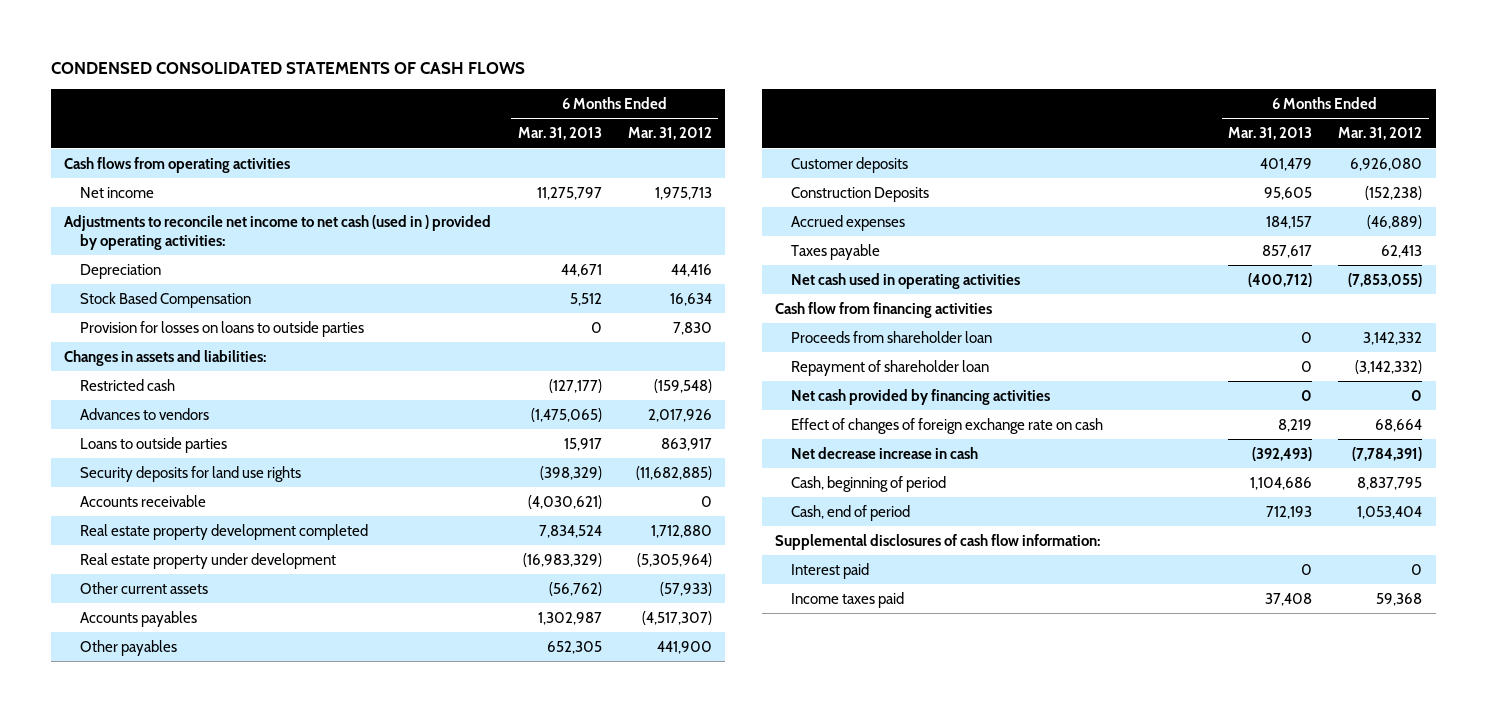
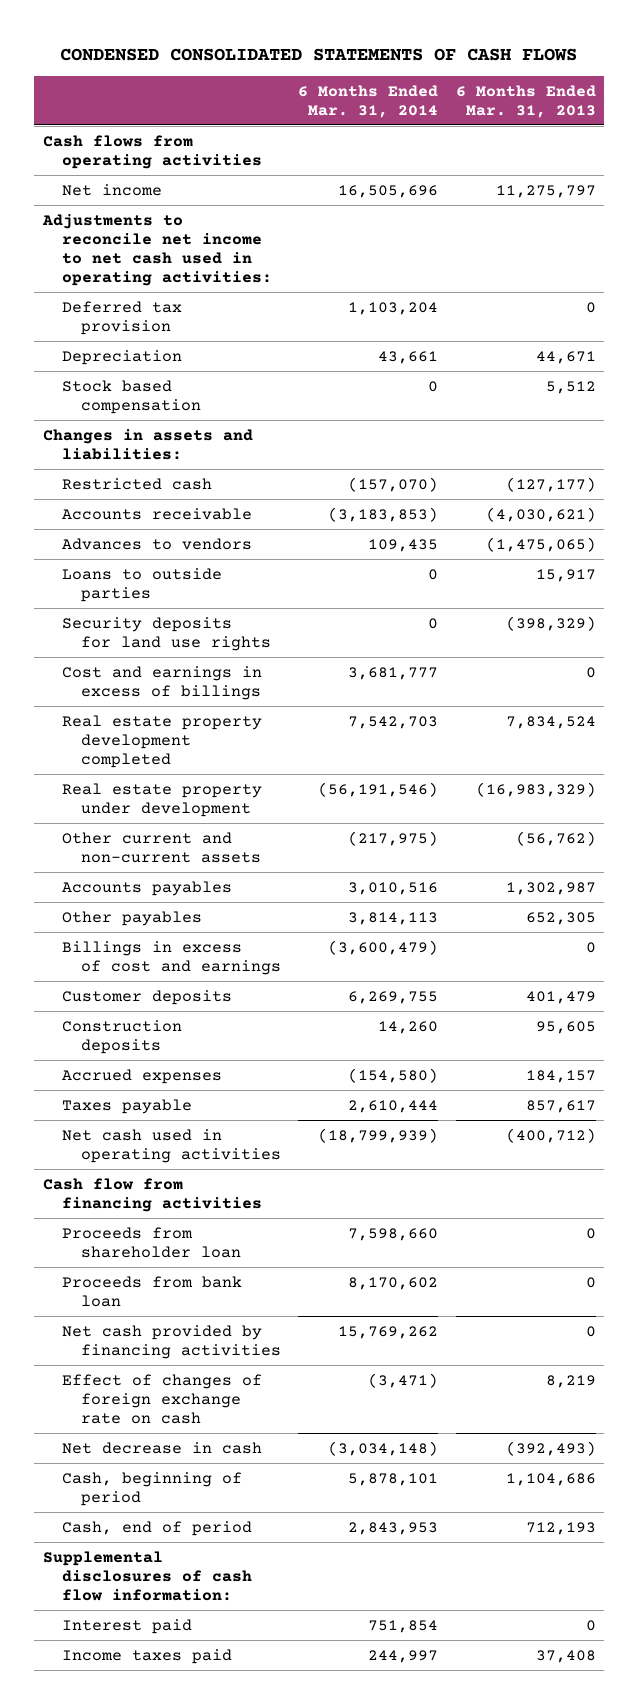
- | 6 Months Ended Mar. 31, 2013 | 6 Months Ended Mar. 31, 2012
+ | 6 Months Ended Mar. 31, 2014 | 6 Months Ended Mar. 31, 2013
- Adjustments to reconcile net income to net cash (used in ) provided by operating activities:
+ Adjustments to reconcile net income to net cash used in operating activities:
+ Deferred tax provision | 1,103,204 | 0
- Stock Based Compensation | 5,512 | 16,634
- Provision for losses on loans to outside parties | 0 | 7,830
+ Stock based compensation | 0 | 5,512
moved up: Accounts receivable | (3,183,853) | (4,030,621)
+ Cost and earnings in excess of billings | 3,681,777 | 0
- Other current assets | (56,762) | (57,933)
+ Other current and non-current assets | (217,975) | (56,762)
+ Billings in excess of cost and earnings | (3,600,479) | 0
- Construction Deposits | 95,605 | (152,238)
+ Construction deposits | 14,260 | 95,605
- Repayment of shareholder loan | 0 | (3,142,332)
+ Proceeds from bank loan | 8,170,602 | 0
- Net decrease increase in cash | (392,493) | (7,784,391)
+ Net decrease in cash | (3,034,148) | (392,493)

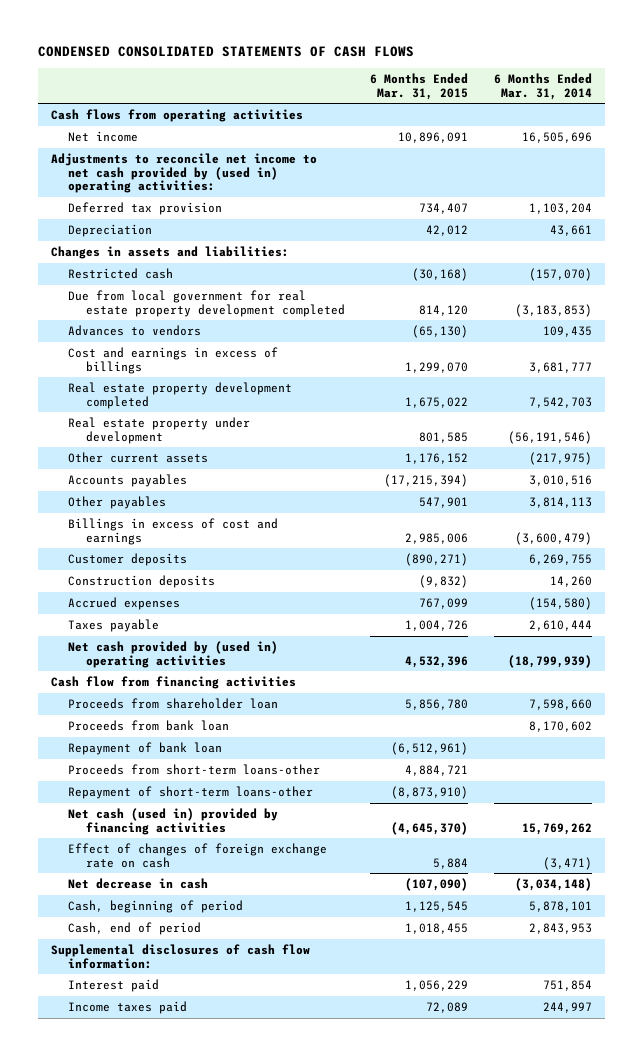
- | 6 Months Ended Mar. 31, 2014 | 6 Months Ended Mar. 31, 2013
+ | 6 Months Ended Mar. 31, 2015 | 6 Months Ended Mar. 31, 2014
- Adjustments to reconcile net income to net cash used in operating activities:
+ Adjustments to reconcile net income to net cash provided by (used in) operating activities:
- Stock based compensation | 0 | 5,512
- Accounts receivable | (3,183,853) | (4,030,621)
+ Due from local government for real estate property development completed | 814,120 | (3,183,853)
- Loans to outside parties | 0 | 15,917
- Security deposits for land use rights | 0 | (398,329)
- Other current and non-current assets | (217,975) | (56,762)
+ Other current assets | 1,176,152 | (217,975)
- Net cash used in operating activities | (18,799,939) | (400,712)
+ Net cash provided by (used in) operating activities | 4,532,396 | (18,799,939)
- Net cash provided by financing activities | 15,769,262 | 0
+ Repayment of bank loan | (6,512,961) |
+ Proceeds from short-term loans-other | 4,884,721 |
+ Repayment of short-term loans-other | (8,873,910) |
+ Net cash (used in) provided by financing activities | (4,645,370) | 15,769,262

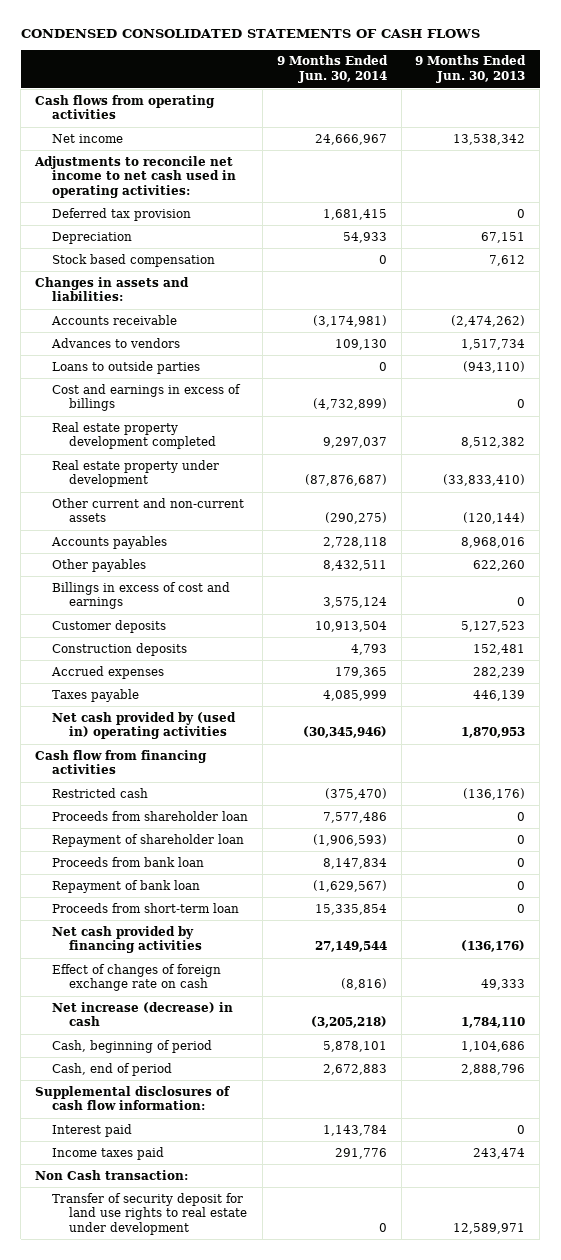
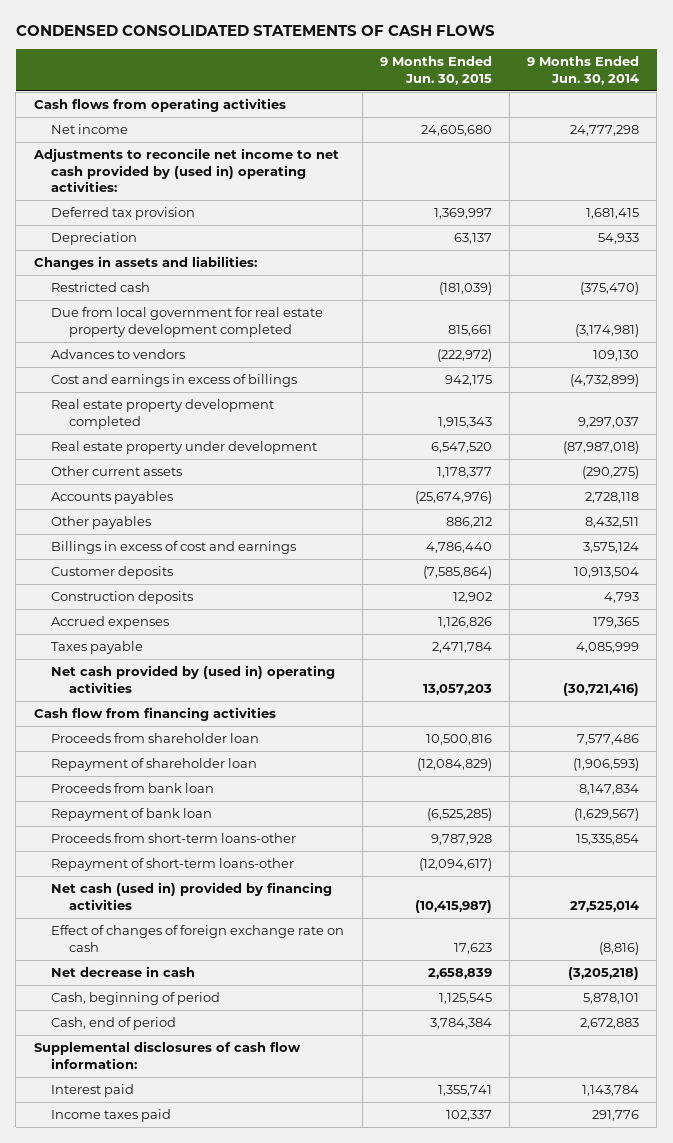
- | 9 Months Ended Jun. 30, 2014 | 9 Months Ended Jun. 30, 2013
+ | 9 Months Ended Jun. 30, 2015 | 9 Months Ended Jun. 30, 2014
- Net income | 24,666,967 | 13,538,342
- Adjustments to reconcile net income to net cash used in operating activities:
+ Net income | 24,605,680 | 24,777,298
+ Adjustments to reconcile net income to net cash provided by (used in) operating activities:
- Stock based compensation | 0 | 7,612
- Accounts receivable | (3,174,981) | (2,474,262)
moved up: Restricted cash | (181,039) | (375,470)
+ Due from local government for real estate property development completed | 815,661 | (3,174,981)
- Loans to outside parties | 0 | (943,110)
- Real estate property under development | (87,876,687) | (33,833,410)
- Other current and non-current assets | (290,275) | (120,144)
+ Real estate property under development | 6,547,520 | (87,987,018)
+ Other current assets | 1,178,377 | (290,275)
- Net cash provided by (used in) operating activities | (30,345,946) | 1,870,953
+ Net cash provided by (used in) operating activities | 13,057,203 | (30,721,416)
- Proceeds from short-term loan | 15,335,854 | 0
- Net cash provided by financing activities | 27,149,544 | (136,176)
+ Proceeds from short-term loans-other | 9,787,928 | 15,335,854
+ Repayment of short-term loans-other | (12,094,617) |
+ Net cash (used in) provided by financing activities | (10,415,987) | 27,525,014
- Net increase (decrease) in cash | (3,205,218) | 1,784,110
+ Net decrease in cash | 2,658,839 | (3,205,218)
- Non Cash transaction:
- Transfer of security deposit for land use rights to real estate under development | 0 | 12,589,971

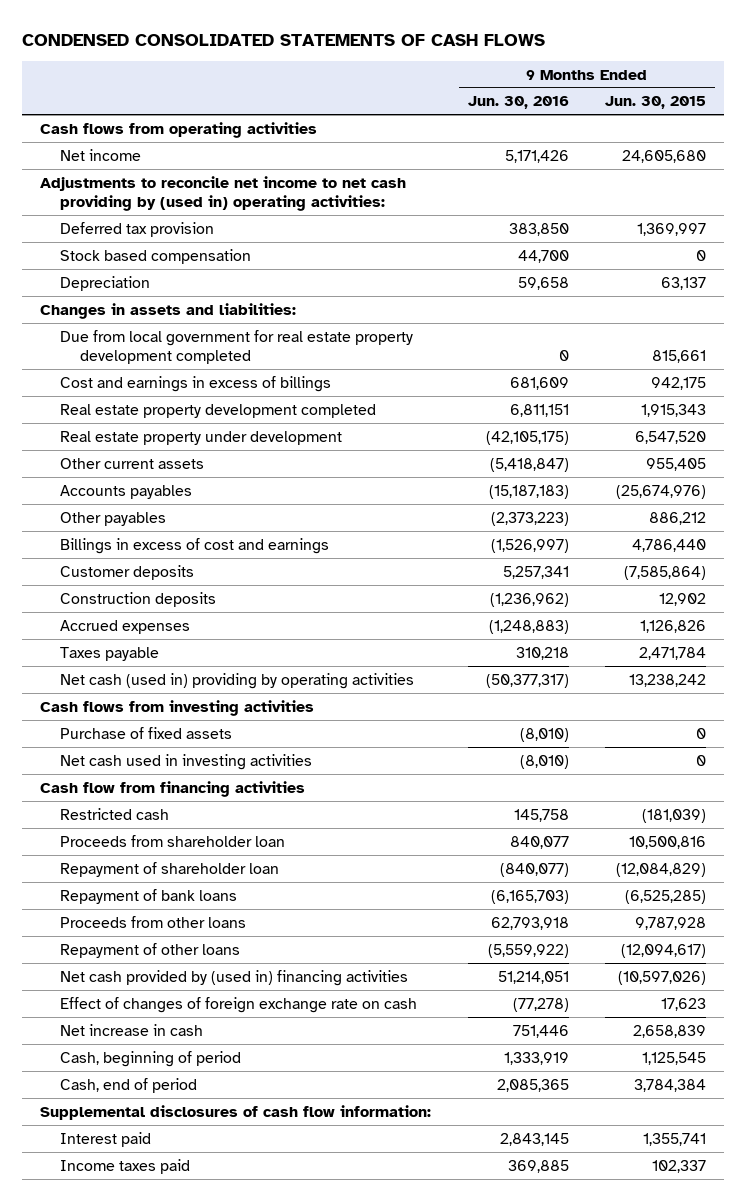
- | 9 Months Ended Jun. 30, 2015 | 9 Months Ended Jun. 30, 2014
+ | 9 Months Ended Jun. 30, 2016 | 9 Months Ended Jun. 30, 2015
- Adjustments to reconcile net income to net cash provided by (used in) operating activities:
+ Adjustments to reconcile net income to net cash providing by (used in) operating activities:
+ Stock based compensation | 44,700 | 0
- Advances to vendors | (222,972) | 109,130
- Other current assets | 1,178,377 | (290,275)
+ Other current assets | (5,418,847) | 955,405
- Net cash provided by (used in) operating activities | 13,057,203 | (30,721,416)
+ Net cash (used in) providing by operating activities | (50,377,317) | 13,238,242
+ Cash flows from investing activities
+ Purchase of fixed assets | (8,010) | 0
+ Net cash used in investing activities | (8,010) | 0
moved down: Restricted cash | 145,758 | (181,039)
- Proceeds from bank loan | | 8,147,834
- Repayment of bank loan | (6,525,285) | (1,629,567)
- Proceeds from short-term loans-other | 9,787,928 | 15,335,854
- Repayment of short-term loans-other | (12,094,617) |
- Net cash (used in) provided by financing activities | (10,415,987) | 27,525,014
+ Repayment of bank loans | (6,165,703) | (6,525,285)
+ Proceeds from other loans | 62,793,918 | 9,787,928
+ Repayment of other loans | (5,559,922) | (12,094,617)
+ Net cash provided by (used in) financing activities | 51,214,051 | (10,597,026)
- Net decrease in cash | 2,658,839 | (3,205,218)
+ Net increase in cash | 751,446 | 2,658,839

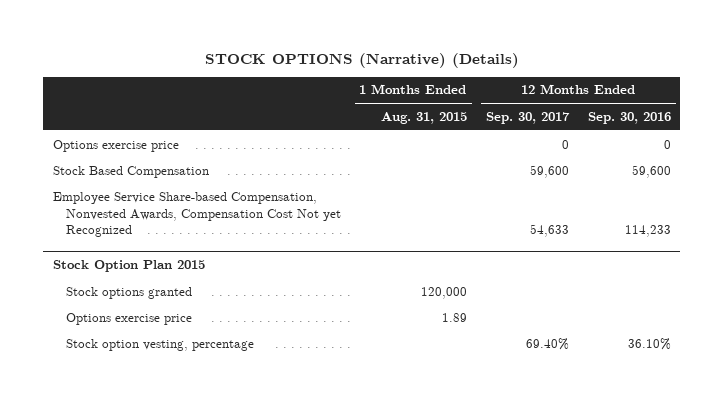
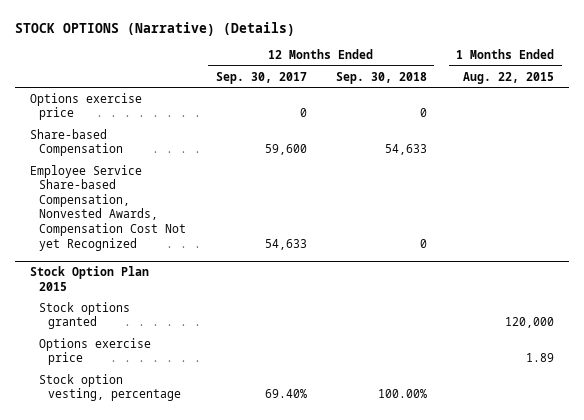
- | 1 Months Ended Aug. 31, 2015 | 12 Months Ended Sep. 30, 2017 | 12 Months Ended Sep. 30, 2016
+ | 12 Months Ended Sep. 30, 2017 | 12 Months Ended Sep. 30, 2018 | 1 Months Ended Aug. 22, 2015
- Stock Based Compensation | | 59,600 | 59,600
+ Share-based Compensation | 59,600 | 54,633 |

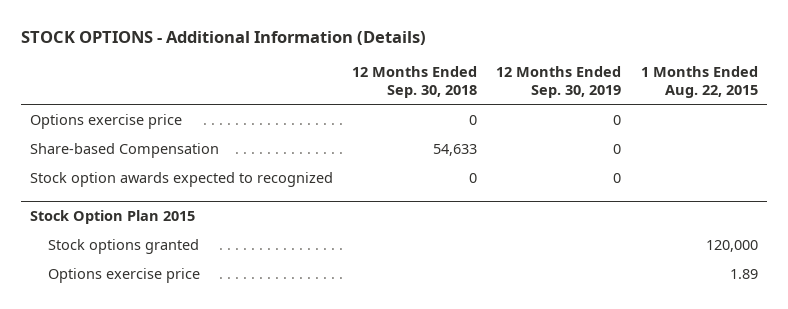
- STOCK OPTIONS (Narrative) (Details)
+ STOCK OPTIONS - Additional Information (Details)
- | 12 Months Ended Sep. 30, 2017 | 12 Months Ended Sep. 30, 2018 | 1 Months Ended Aug. 22, 2015
+ | 12 Months Ended Sep. 30, 2018 | 12 Months Ended Sep. 30, 2019 | 1 Months Ended Aug. 22, 2015
- Employee Service Share-based Compensation, Nonvested Awards, Compensation Cost Not yet Recognized | 54,633 | 0 |
+ Stock option awards expected to recognized | 0 | 0 |
@ Stock Option Plan 2015
- Stock option vesting, percentage | 69.40% | 100.00% |

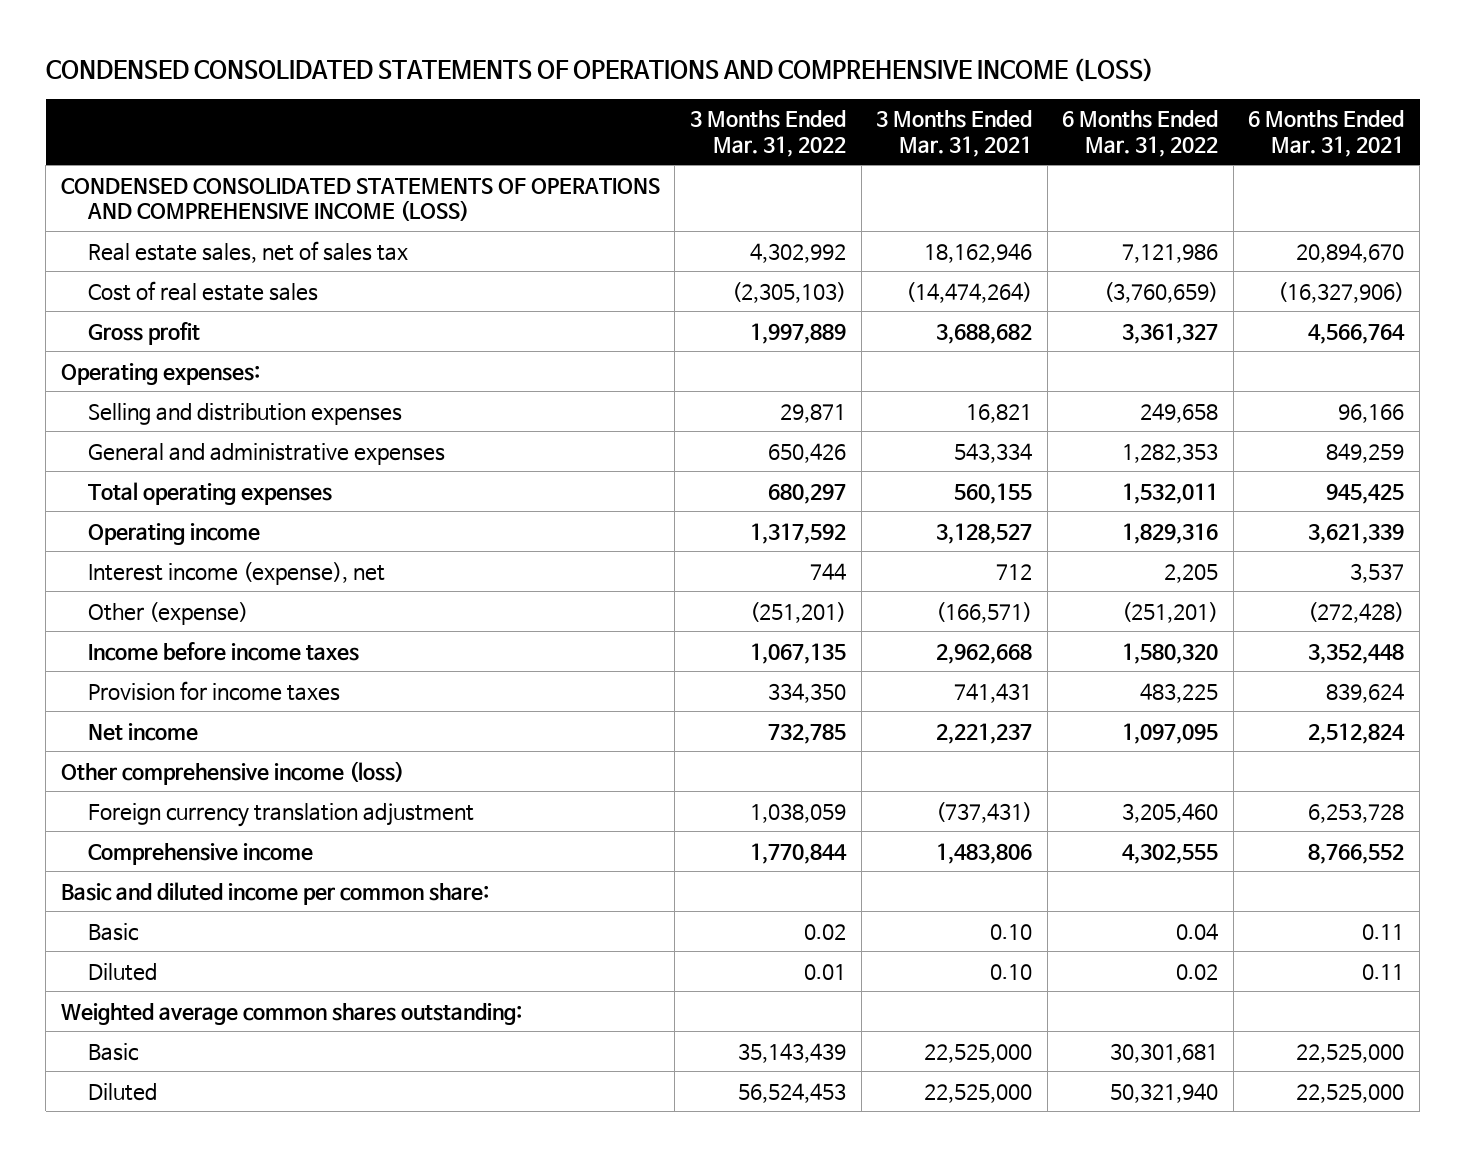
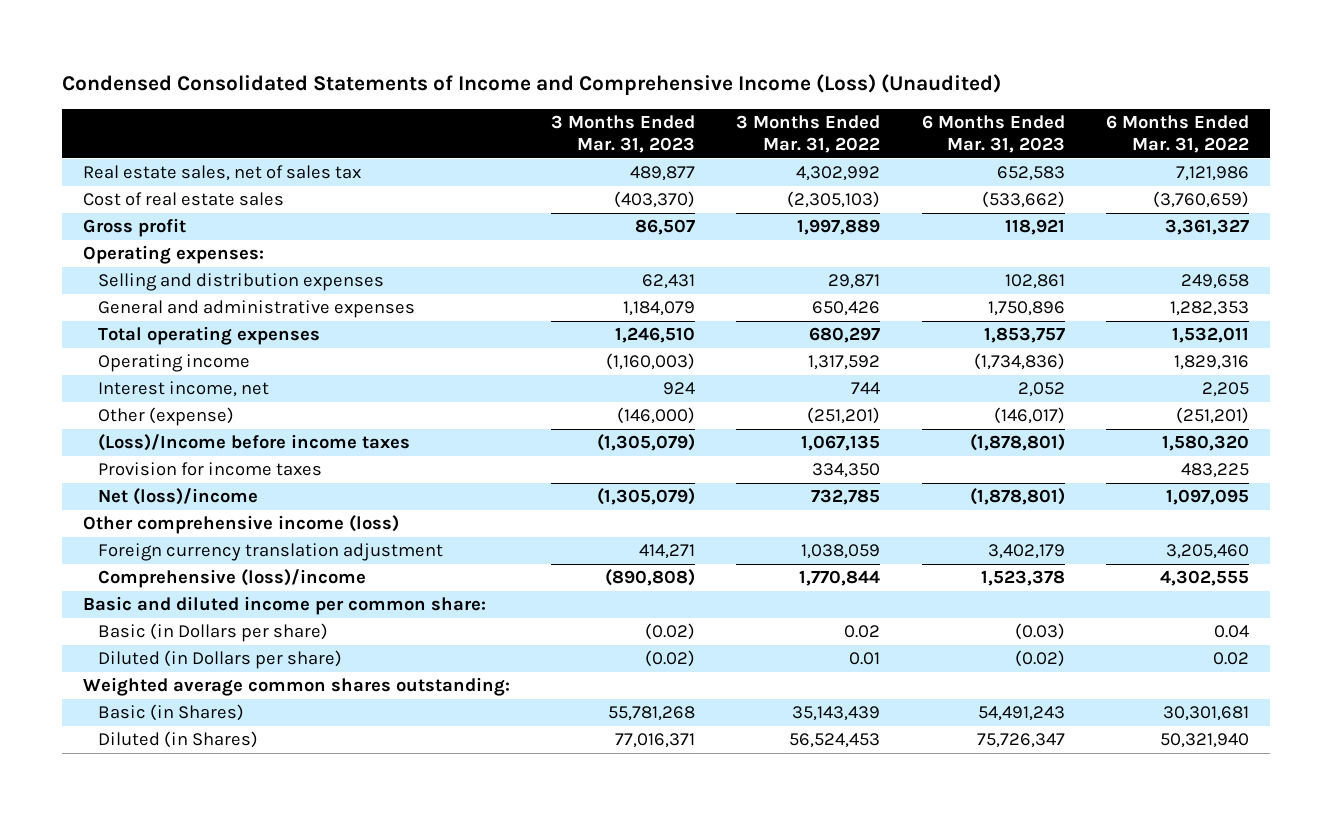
- CONDENSED CONSOLIDATED STATEMENTS OF OPERATIONS AND COMPREHENSIVE INCOME (LOSS)
+ Condensed Consolidated Statements of Income and Comprehensive Income (Loss) (Unaudited)
- | 3 Months Ended Mar. 31, 2022 | 3 Months Ended Mar. 31, 2021 | 6 Months Ended Mar. 31, 2022 | 6 Months Ended Mar. 31, 2021
+ | 3 Months Ended Mar. 31, 2023 | 3 Months Ended Mar. 31, 2022 | 6 Months Ended Mar. 31, 2023 | 6 Months Ended Mar. 31, 2022
- CONDENSED CONSOLIDATED STATEMENTS OF OPERATIONS AND COMPREHENSIVE INCOME (LOSS)
- Interest income (expense), net | 744 | 712 | 2,205 | 3,537
+ Interest income, net | 924 | 744 | 2,052 | 2,205
- Income before income taxes | 1,067,135 | 2,962,668 | 1,580,320 | 3,352,448
+ (Loss)/Income before income taxes | (1,305,079) | 1,067,135 | (1,878,801) | 1,580,320
- Net income | 732,785 | 2,221,237 | 1,097,095 | 2,512,824
+ Net (loss)/income | (1,305,079) | 732,785 | (1,878,801) | 1,097,095
- Comprehensive income | 1,770,844 | 1,483,806 | 4,302,555 | 8,766,552
+ Comprehensive (loss)/income | (890,808) | 1,770,844 | 1,523,378 | 4,302,555
- Basic | 0.02 | 0.10 | 0.04 | 0.11
- Diluted | 0.01 | 0.10 | 0.02 | 0.11
+ Basic (in Dollars per share) | (0.02) | 0.02 | (0.03) | 0.04
+ Diluted (in Dollars per share) | (0.02) | 0.01 | (0.02) | 0.02
- Basic | 35,143,439 | 22,525,000 | 30,301,681 | 22,525,000
- Diluted | 56,524,453 | 22,525,000 | 50,321,940 | 22,525,000
+ Basic (in Shares) | 55,781,268 | 35,143,439 | 54,491,243 | 30,301,681
+ Diluted (in Shares) | 77,016,371 | 56,524,453 | 75,726,347 | 50,321,940

